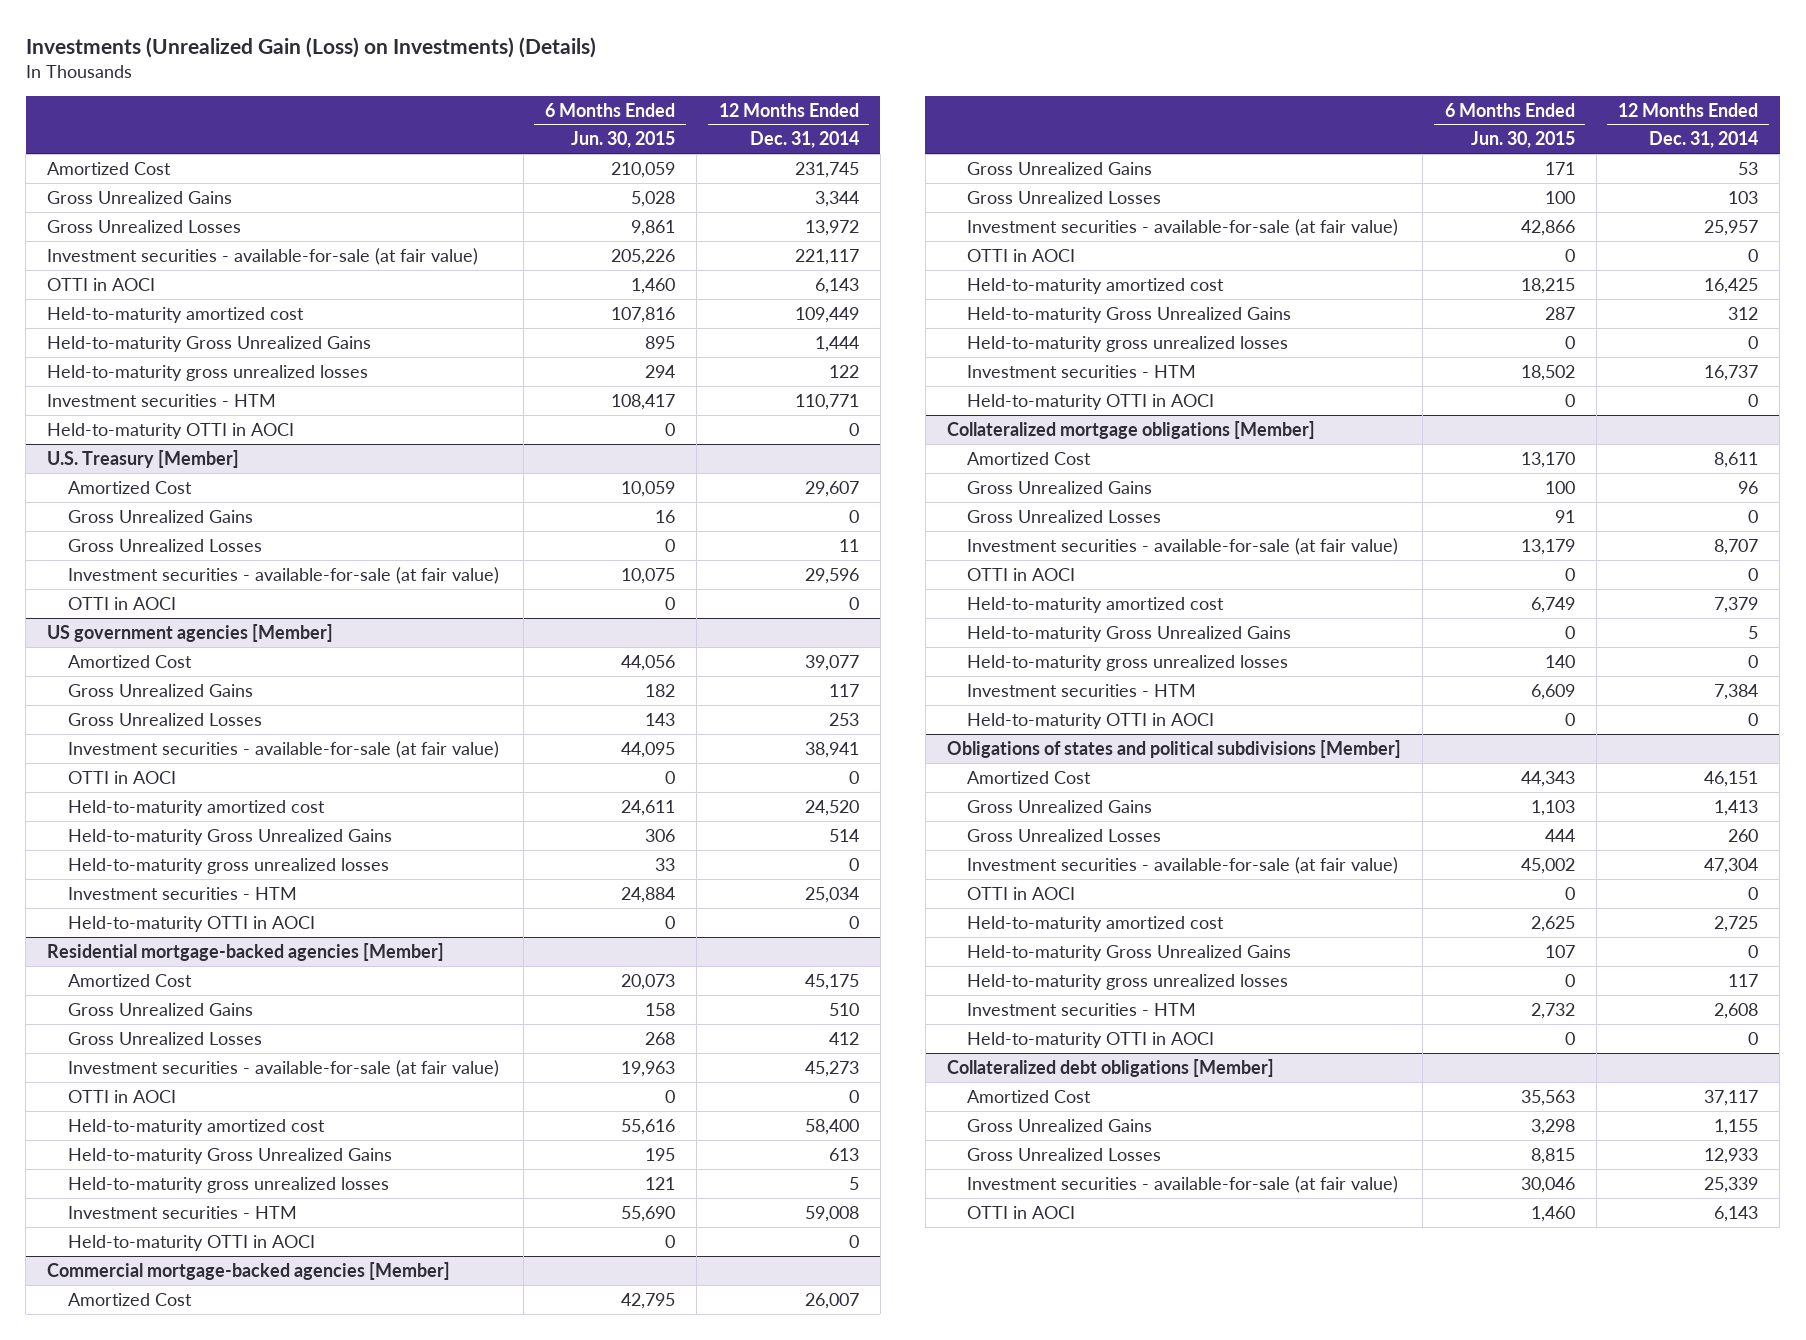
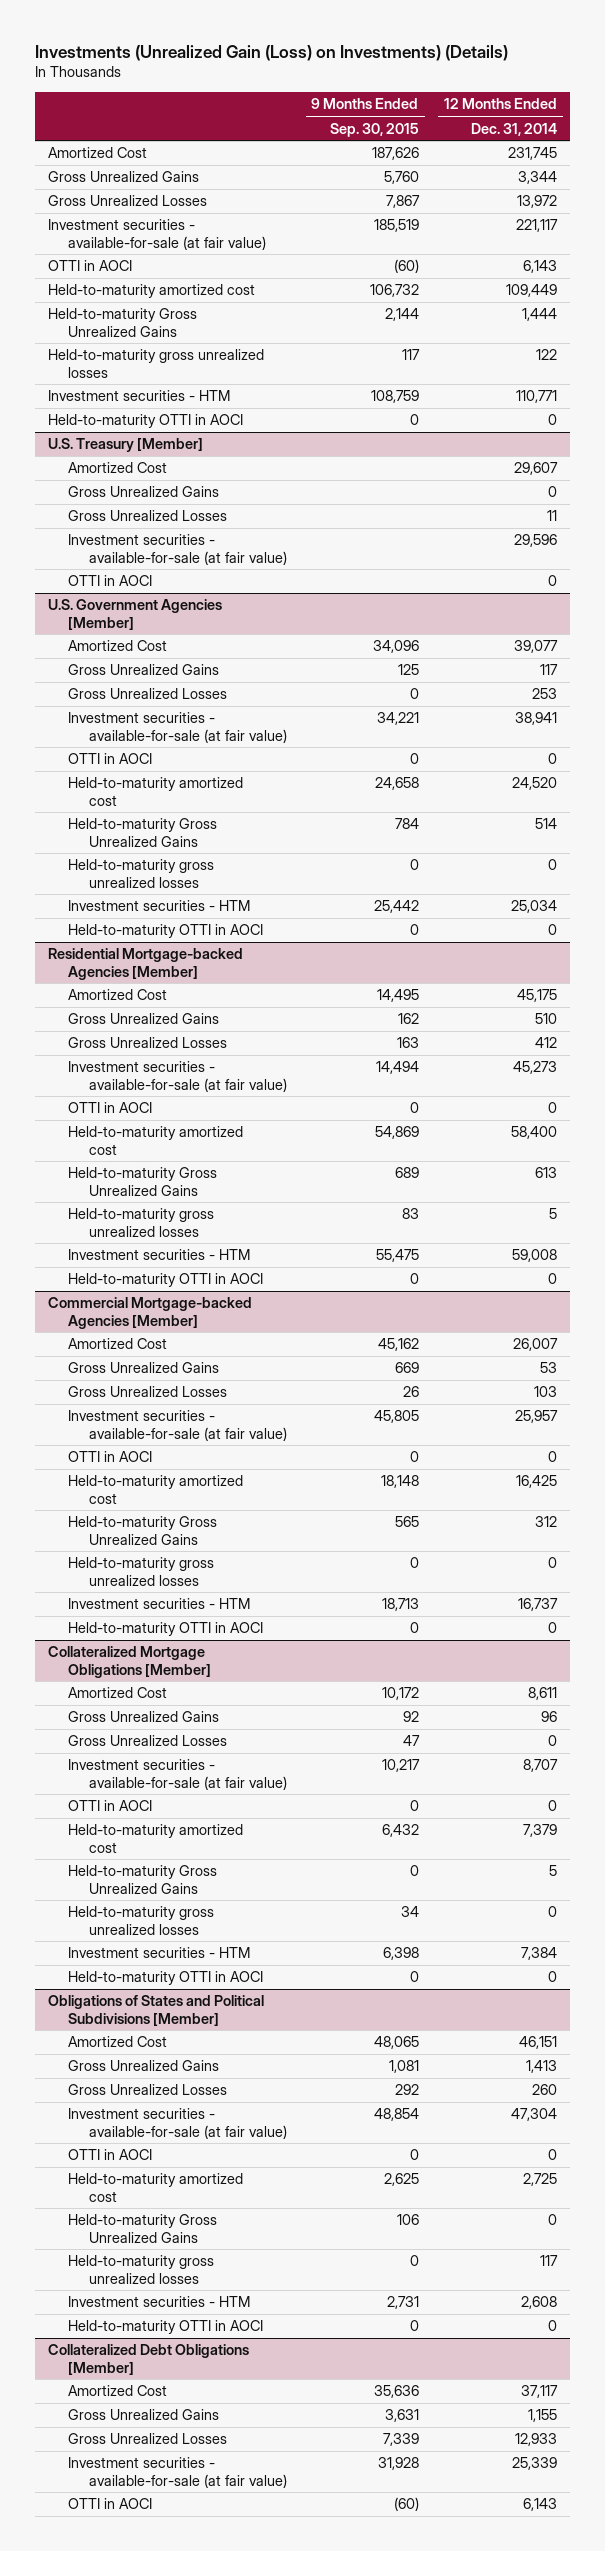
- | 6 Months Ended Jun. 30, 2015 | 12 Months Ended Dec. 31, 2014
+ | 9 Months Ended Sep. 30, 2015 | 12 Months Ended Dec. 31, 2014
- US government agencies [Member]
+ U.S. Government Agencies [Member]
- Residential mortgage-backed agencies [Member]
+ Residential Mortgage-backed Agencies [Member]
- Commercial mortgage-backed agencies [Member]
+ Commercial Mortgage-backed Agencies [Member]
- Collateralized mortgage obligations [Member]
+ Collateralized Mortgage Obligations [Member]
- Obligations of states and political subdivisions [Member]
+ Obligations of States and Political Subdivisions [Member]
- Collateralized debt obligations [Member]
+ Collateralized Debt Obligations [Member]

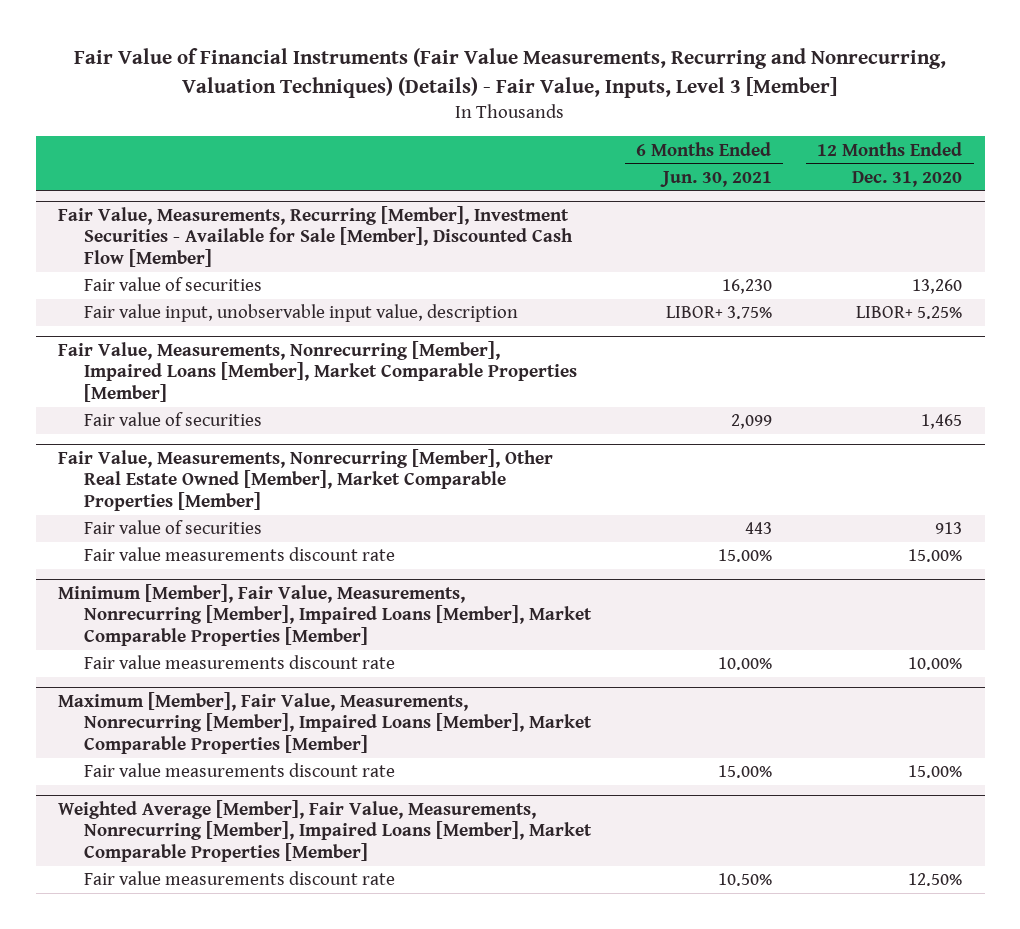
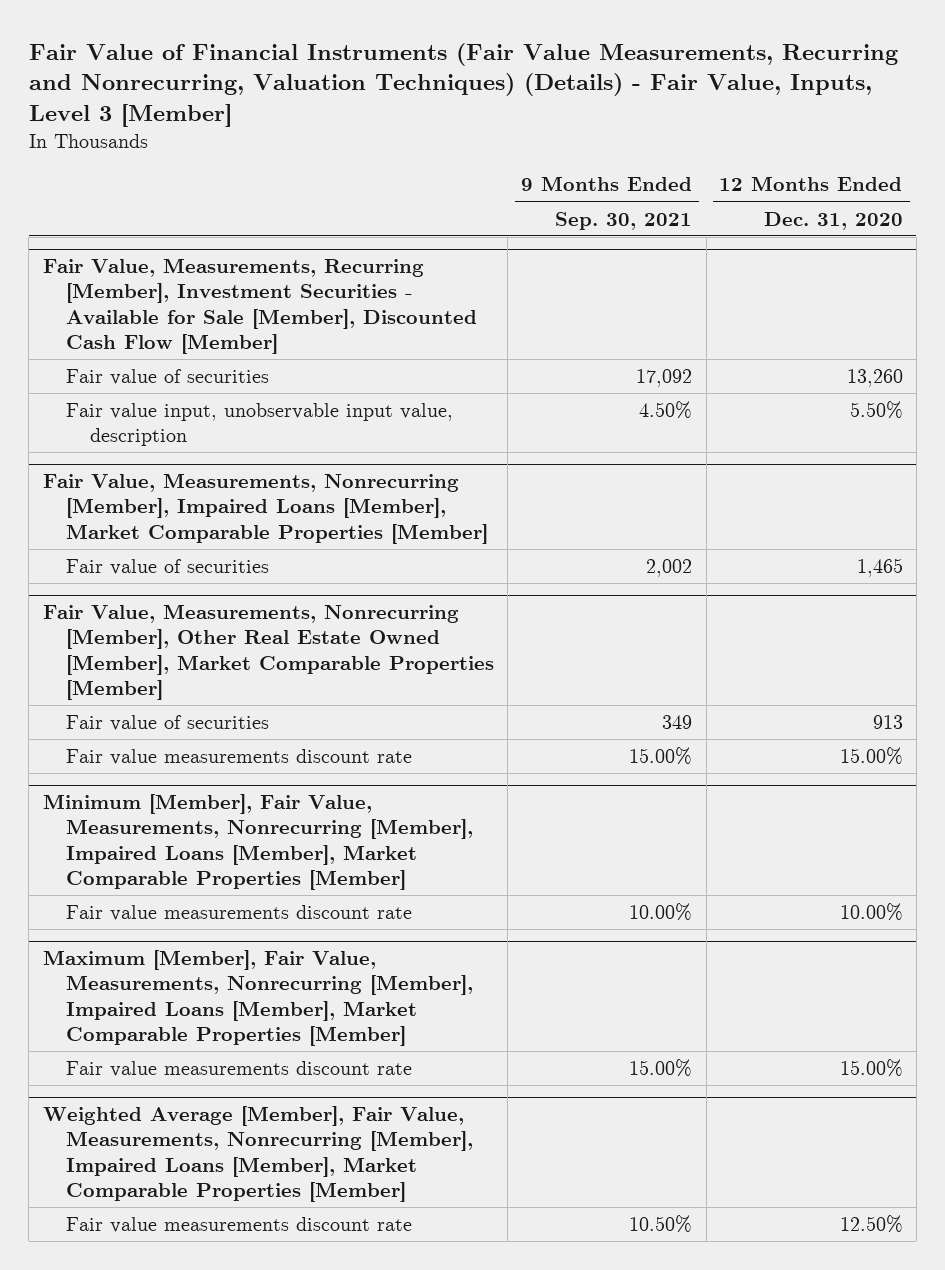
- | 6 Months Ended Jun. 30, 2021 | 12 Months Ended Dec. 31, 2020
+ | 9 Months Ended Sep. 30, 2021 | 12 Months Ended Dec. 31, 2020
@ Fair Value, Measurements, Recurring [Member], Investment Securities - Available for Sale [Member], Discounted Cash Flow [Member]
- Fair value input, unobservable input value, description | LIBOR+ 3.75% | LIBOR+ 5.25%
+ Fair value input, unobservable input value, description | 4.50% | 5.50%

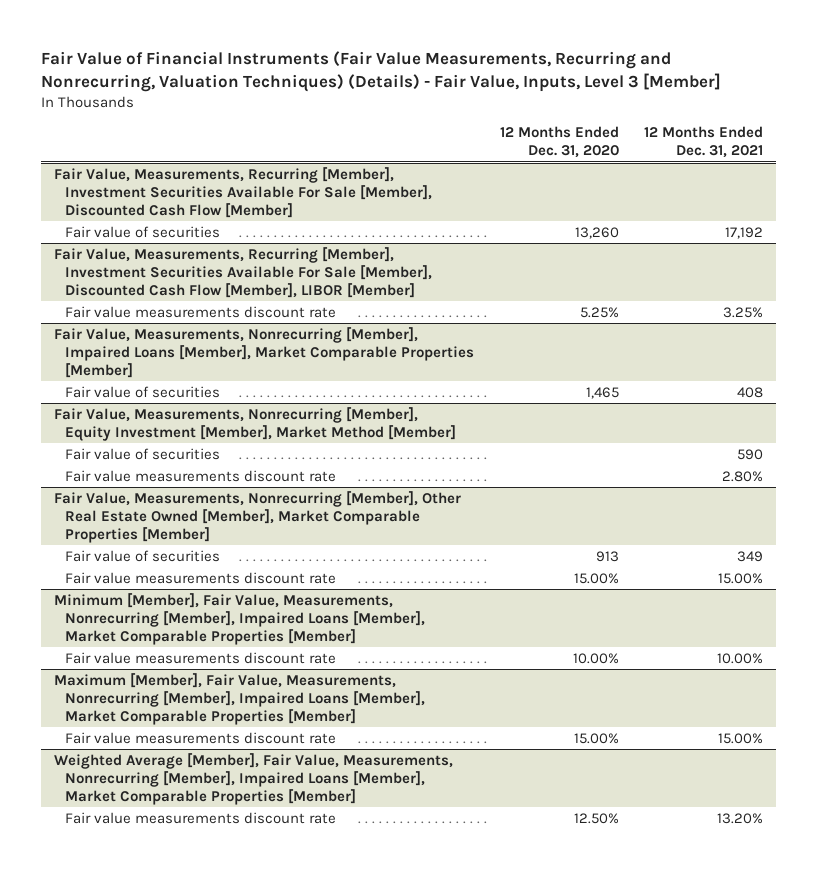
- | 9 Months Ended Sep. 30, 2021 | 12 Months Ended Dec. 31, 2020
+ | 12 Months Ended Dec. 31, 2020 | 12 Months Ended Dec. 31, 2021
- Fair Value, Measurements, Recurring [Member], Investment Securities - Available for Sale [Member], Discounted Cash Flow [Member]
+ Fair Value, Measurements, Recurring [Member], Investment Securities Available For Sale [Member], Discounted Cash Flow [Member]
- Fair value input, unobservable input value, description | 4.50% | 5.50%
+ Fair Value, Measurements, Recurring [Member], Investment Securities Available For Sale [Member], Discounted Cash Flow [Member], LIBOR [Member]
+ Fair value measurements discount rate | 5.25% | 3.25%
+ Fair Value, Measurements, Nonrecurring [Member], Equity Investment [Member], Market Method [Member]
+ Fair value of securities | | 590
+ Fair value measurements discount rate | | 2.80%

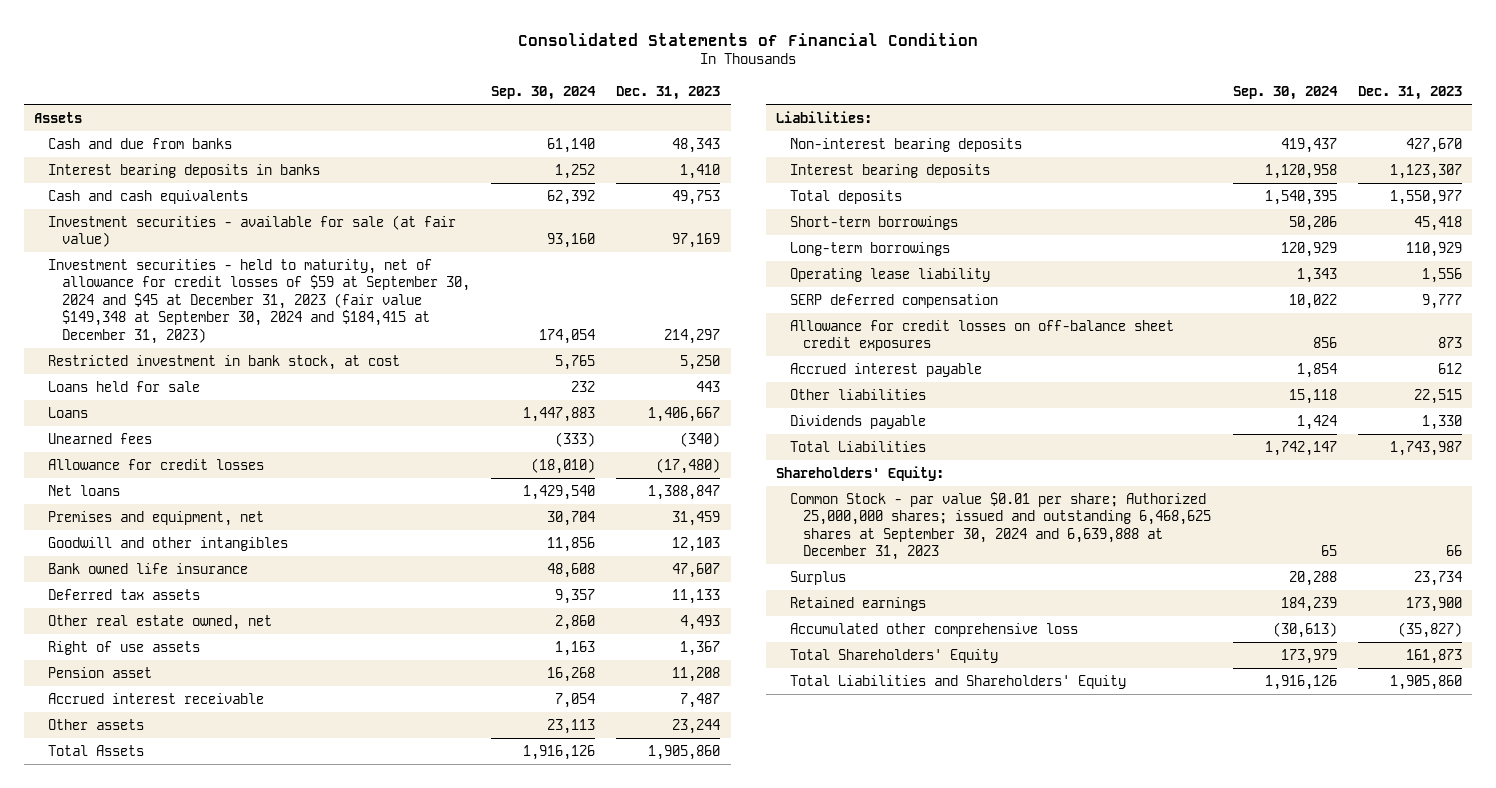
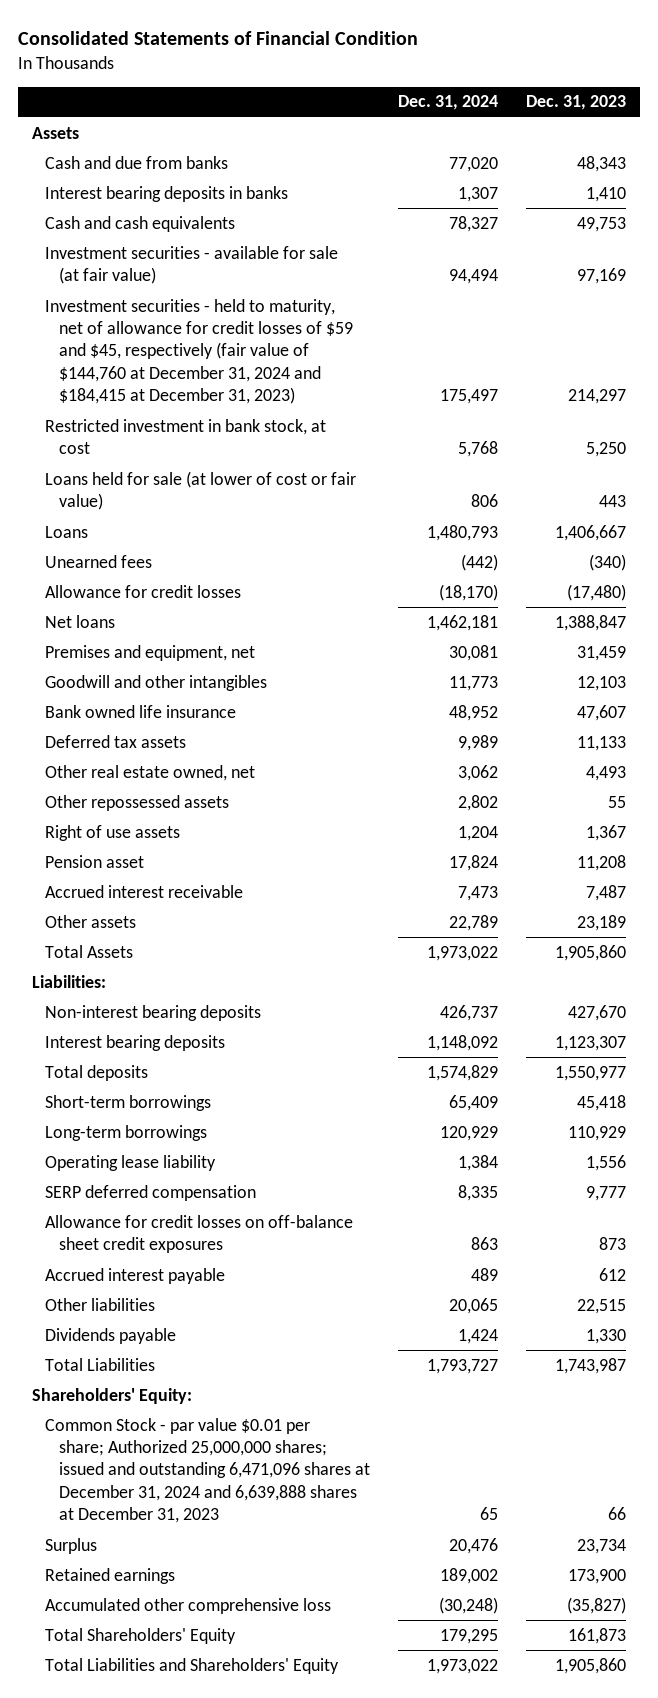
- | Sep. 30, 2024 | Dec. 31, 2023
+ | Dec. 31, 2024 | Dec. 31, 2023
- Investment securities - held to maturity, net of allowance for credit losses of $59 at September 30, 2024 and $45 at December 31, 2023 (fair value $149,348 at September 30, 2024 and $184,415 at December 31, 2023) | 174,054 | 214,297
+ Investment securities - held to maturity, net of allowance for credit losses of $59 and $45, respectively (fair value of $144,760 at December 31, 2024 and $184,415 at December 31, 2023) | 175,497 | 214,297
- Loans held for sale | 232 | 443
+ Loans held for sale (at lower of cost or fair value) | 806 | 443
+ Other repossessed assets | 2,802 | 55
- Other assets | 23,113 | 23,244
+ Other assets | 22,789 | 23,189
- Common Stock - par value $0.01 per share; Authorized 25,000,000 shares; issued and outstanding 6,468,625 shares at September 30, 2024 and 6,639,888 at December 31, 2023 | 65 | 66
+ Common Stock - par value $0.01 per share; Authorized 25,000,000 shares; issued and outstanding 6,471,096 shares at December 31, 2024 and 6,639,888 shares at December 31, 2023 | 65 | 66

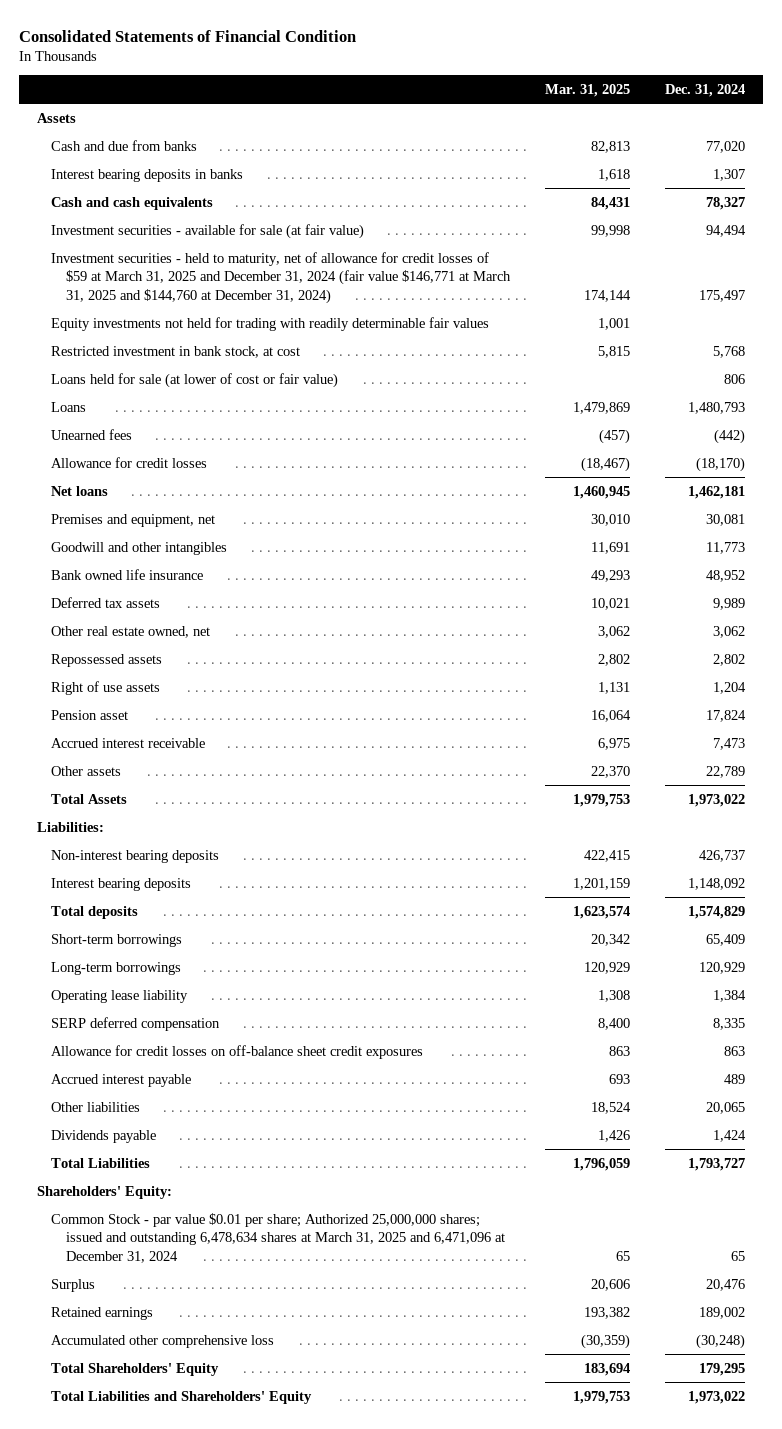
- | Dec. 31, 2024 | Dec. 31, 2023
+ | Mar. 31, 2025 | Dec. 31, 2024
- Investment securities - held to maturity, net of allowance for credit losses of $59 and $45, respectively (fair value of $144,760 at December 31, 2024 and $184,415 at December 31, 2023) | 175,497 | 214,297
+ Investment securities - held to maturity, net of allowance for credit losses of $59 at March 31, 2025 and December 31, 2024 (fair value $146,771 at March 31, 2025 and $144,760 at December 31, 2024) | 174,144 | 175,497
+ Equity investments not held for trading with readily determinable fair values | 1,001 |
- Other repossessed assets | 2,802 | 55
+ Repossessed assets | 2,802 | 2,802
- Common Stock - par value $0.01 per share; Authorized 25,000,000 shares; issued and outstanding 6,471,096 shares at December 31, 2024 and 6,639,888 shares at December 31, 2023 | 65 | 66
+ Common Stock - par value $0.01 per share; Authorized 25,000,000 shares; issued and outstanding 6,478,634 shares at March 31, 2025 and 6,471,096 at December 31, 2024 | 65 | 65

